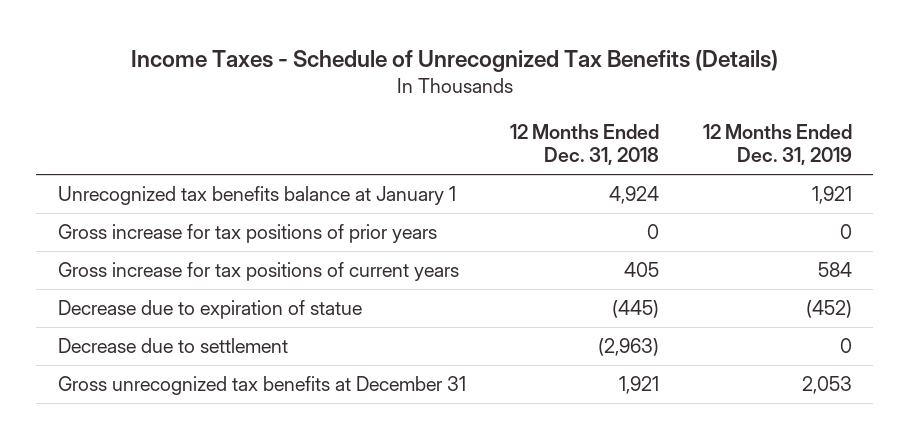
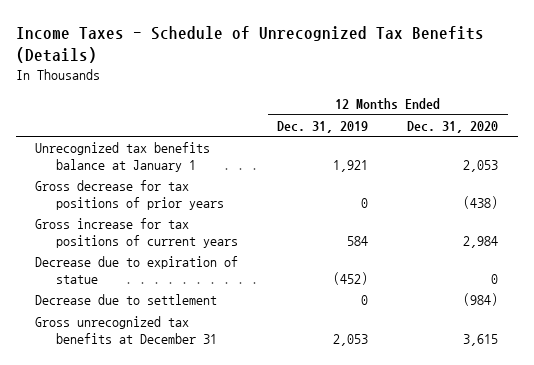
- | 12 Months Ended Dec. 31, 2018 | 12 Months Ended Dec. 31, 2019
+ | 12 Months Ended Dec. 31, 2019 | 12 Months Ended Dec. 31, 2020
- Gross increase for tax positions of prior years | 0 | 0
+ Gross decrease for tax positions of prior years | 0 | (438)

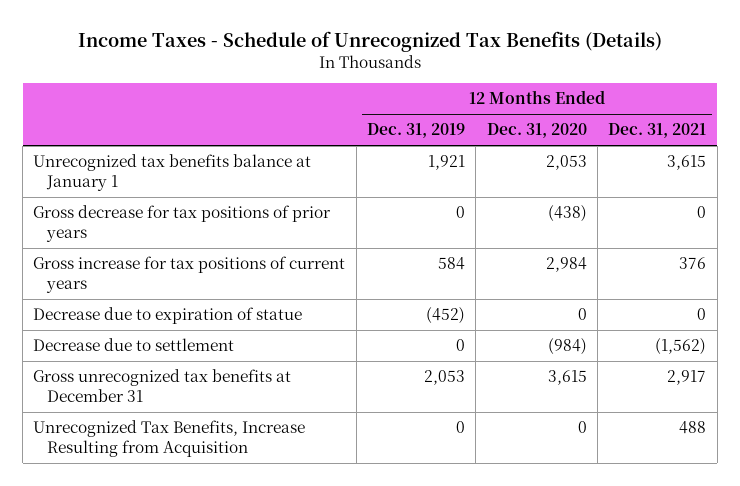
- | 12 Months Ended Dec. 31, 2019 | 12 Months Ended Dec. 31, 2020
+ | 12 Months Ended Dec. 31, 2019 | 12 Months Ended Dec. 31, 2020 | 12 Months Ended Dec. 31, 2021
+ Unrecognized Tax Benefits, Increase Resulting from Acquisition | 0 | 0 | 488

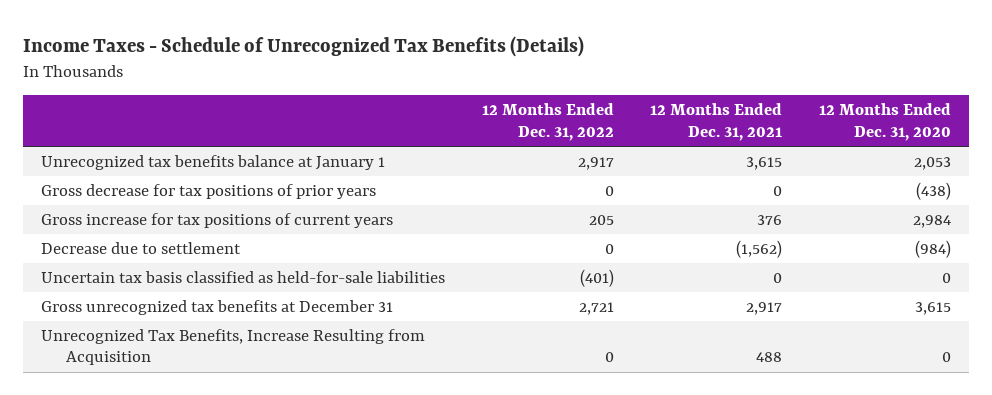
- | 12 Months Ended Dec. 31, 2019 | 12 Months Ended Dec. 31, 2020 | 12 Months Ended Dec. 31, 2021
+ | 12 Months Ended Dec. 31, 2022 | 12 Months Ended Dec. 31, 2021 | 12 Months Ended Dec. 31, 2020
- Decrease due to expiration of statue | (452) | 0 | 0
+ Uncertain tax basis classified as held-for-sale liabilities | (401) | 0 | 0

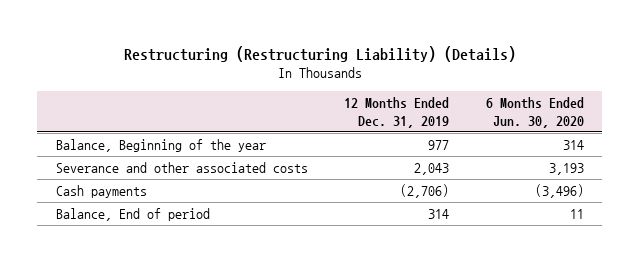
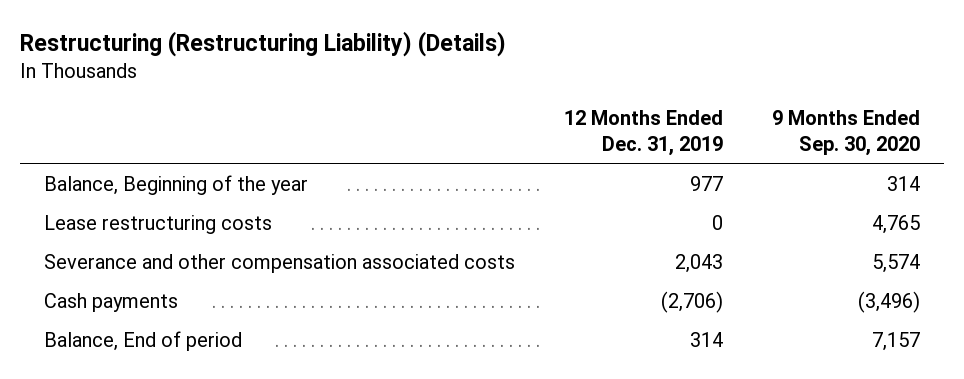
- | 12 Months Ended Dec. 31, 2019 | 6 Months Ended Jun. 30, 2020
+ | 12 Months Ended Dec. 31, 2019 | 9 Months Ended Sep. 30, 2020
- Severance and other associated costs | 2,043 | 3,193
+ Lease restructuring costs | 0 | 4,765
+ Severance and other compensation associated costs | 2,043 | 5,574

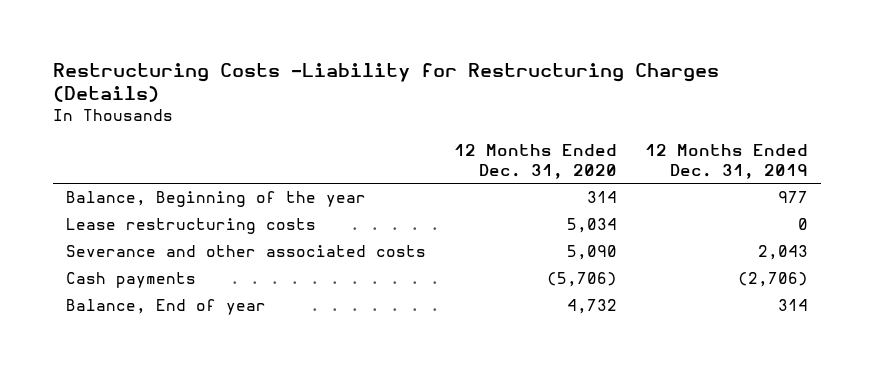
- Restructuring (Restructuring Liability) (Details)
+ Restructuring Costs -Liability for Restructuring Charges (Details)
- | 12 Months Ended Dec. 31, 2019 | 9 Months Ended Sep. 30, 2020
+ | 12 Months Ended Dec. 31, 2020 | 12 Months Ended Dec. 31, 2019
- Severance and other compensation associated costs | 2,043 | 5,574
+ Severance and other associated costs | 5,090 | 2,043
- Balance, End of period | 314 | 7,157
+ Balance, End of year | 4,732 | 314

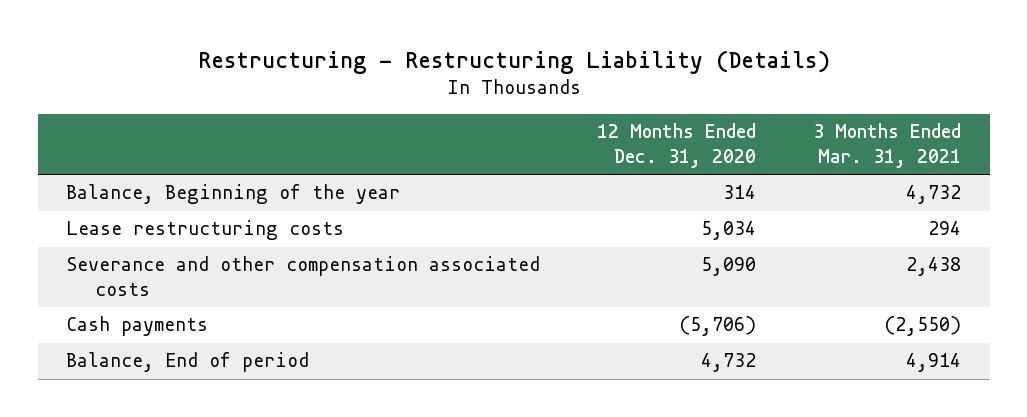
- Restructuring Costs -Liability for Restructuring Charges (Details)
+ Restructuring - Restructuring Liability (Details)
- | 12 Months Ended Dec. 31, 2020 | 12 Months Ended Dec. 31, 2019
+ | 12 Months Ended Dec. 31, 2020 | 3 Months Ended Mar. 31, 2021
- Severance and other associated costs | 5,090 | 2,043
+ Severance and other compensation associated costs | 5,090 | 2,438
- Balance, End of year | 4,732 | 314
+ Balance, End of period | 4,732 | 4,914

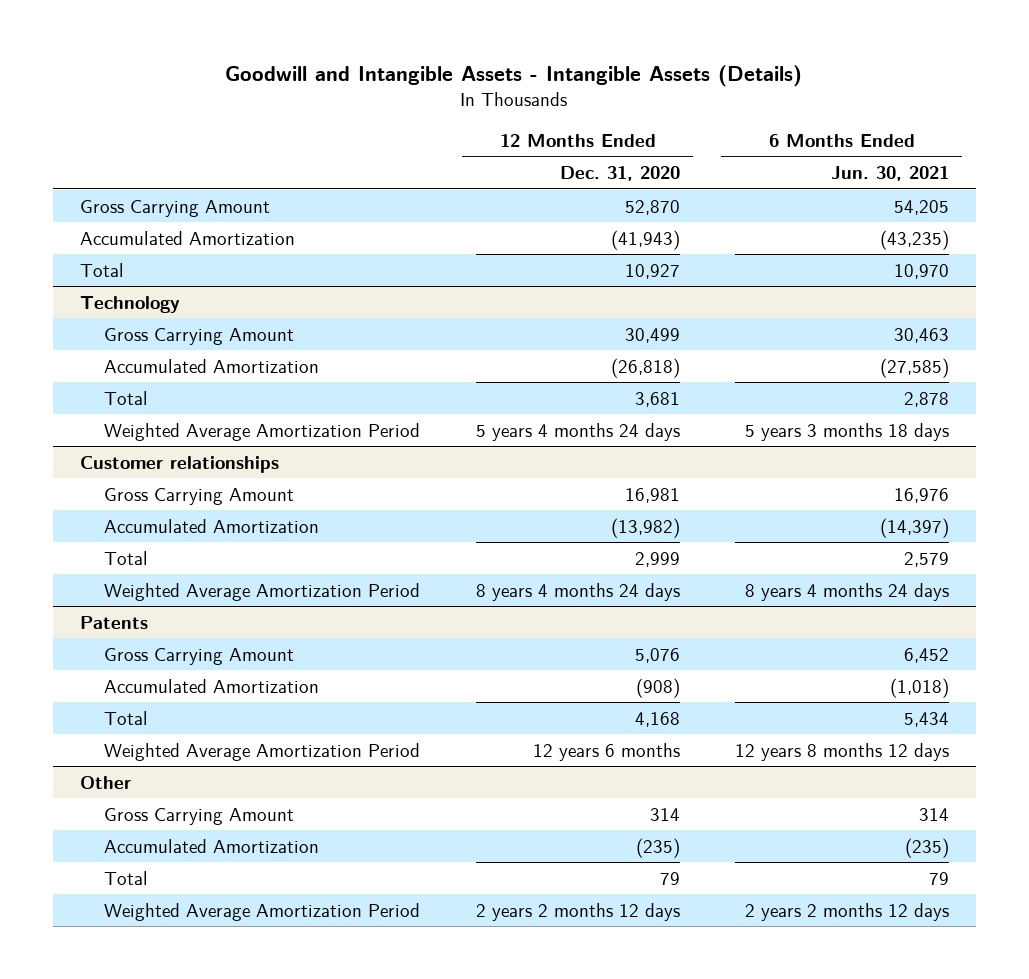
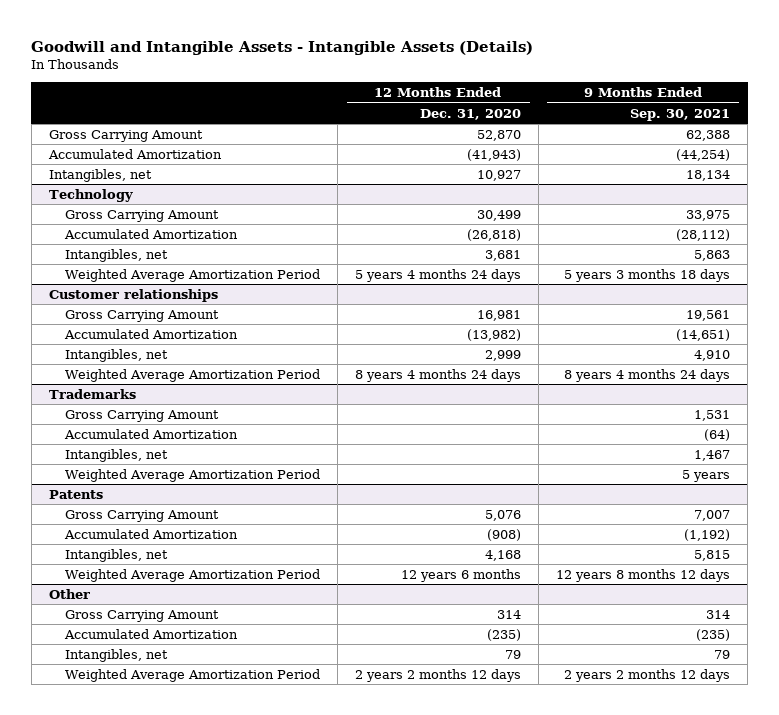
- | 12 Months Ended Dec. 31, 2020 | 6 Months Ended Jun. 30, 2021
+ | 12 Months Ended Dec. 31, 2020 | 9 Months Ended Sep. 30, 2021
- Total | 10,927 | 10,970
+ Intangibles, net | 10,927 | 18,134
@ Technology
- Total | 3,681 | 2,878
+ Intangibles, net | 3,681 | 5,863
@ Customer relationships
- Total | 2,999 | 2,579
+ Intangibles, net | 2,999 | 4,910
+ Trademarks
+ Gross Carrying Amount | | 1,531
+ Accumulated Amortization | | (64)
+ Intangibles, net | | 1,467
+ Weighted Average Amortization Period | | 5 years
@ Patents
- Total | 4,168 | 5,434
+ Intangibles, net | 4,168 | 5,815
@ Other
- Total | 79 | 79
+ Intangibles, net | 79 | 79

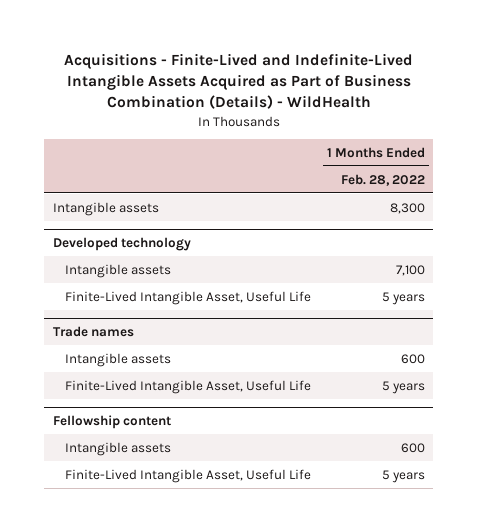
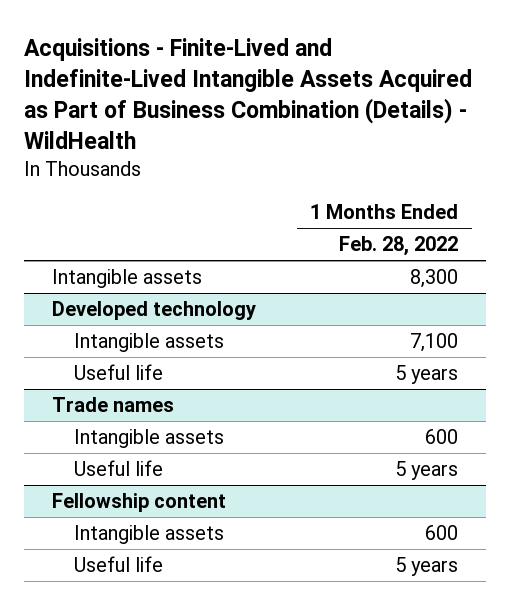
@ Developed technology
- Finite-Lived Intangible Asset, Useful Life | 5 years
+ Useful life | 5 years
@ Trade names
- Finite-Lived Intangible Asset, Useful Life | 5 years
+ Useful life | 5 years
@ Fellowship content
- Finite-Lived Intangible Asset, Useful Life | 5 years
+ Useful life | 5 years

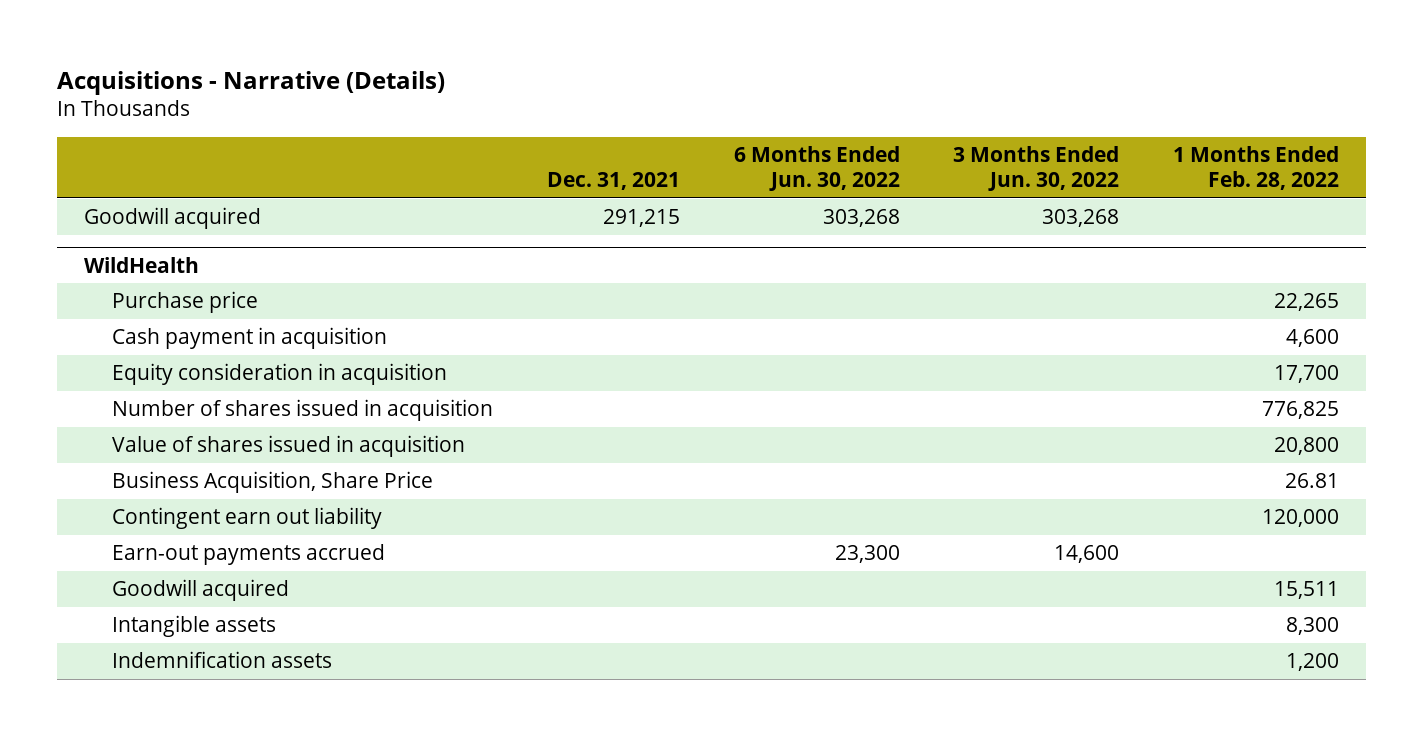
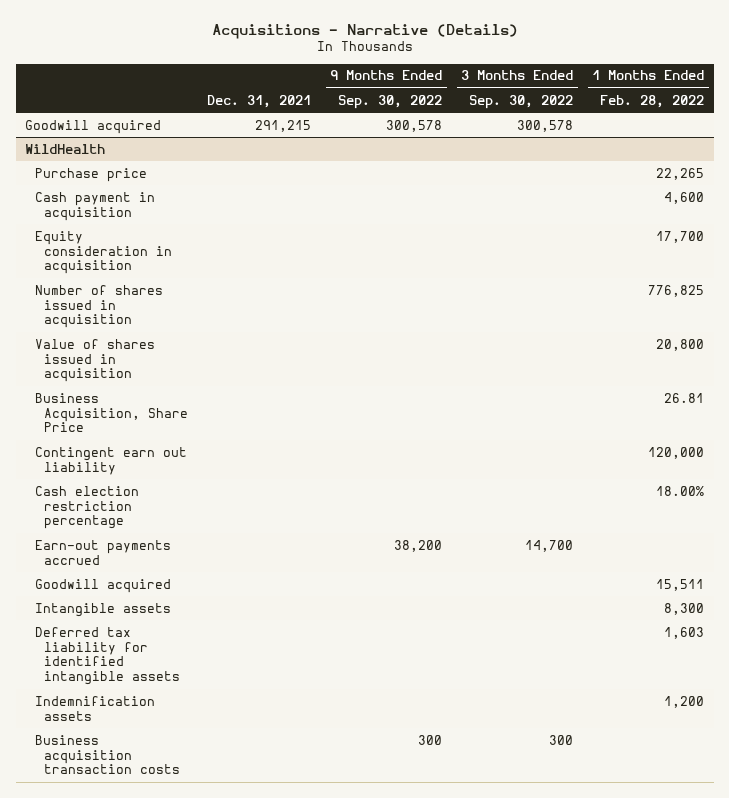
- | Dec. 31, 2021 | 6 Months Ended Jun. 30, 2022 | 3 Months Ended Jun. 30, 2022 | 1 Months Ended Feb. 28, 2022
+ | Dec. 31, 2021 | 9 Months Ended Sep. 30, 2022 | 3 Months Ended Sep. 30, 2022 | 1 Months Ended Feb. 28, 2022
@ WildHealth
+ Cash election restriction percentage | | | | 18.00%
+ Deferred tax liability for identified intangible assets | | | | 1,603
+ Business acquisition transaction costs | | 300 | 300 |

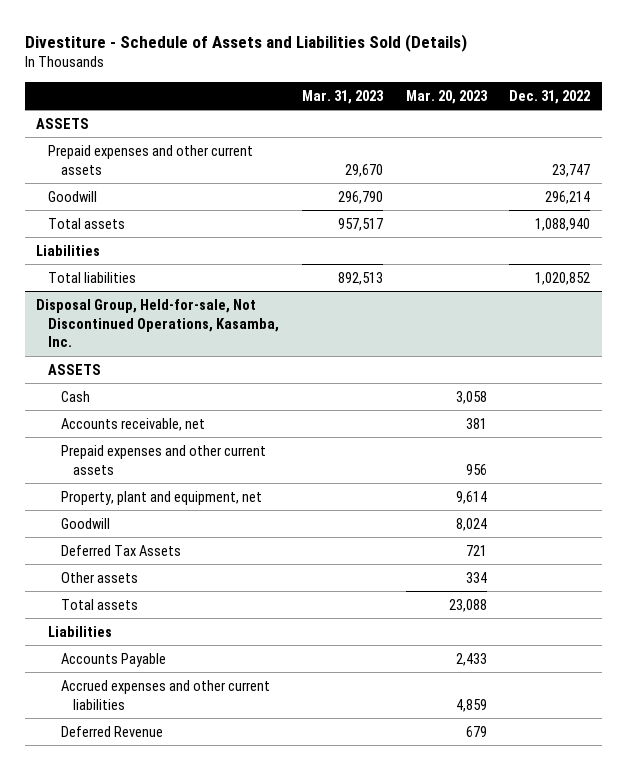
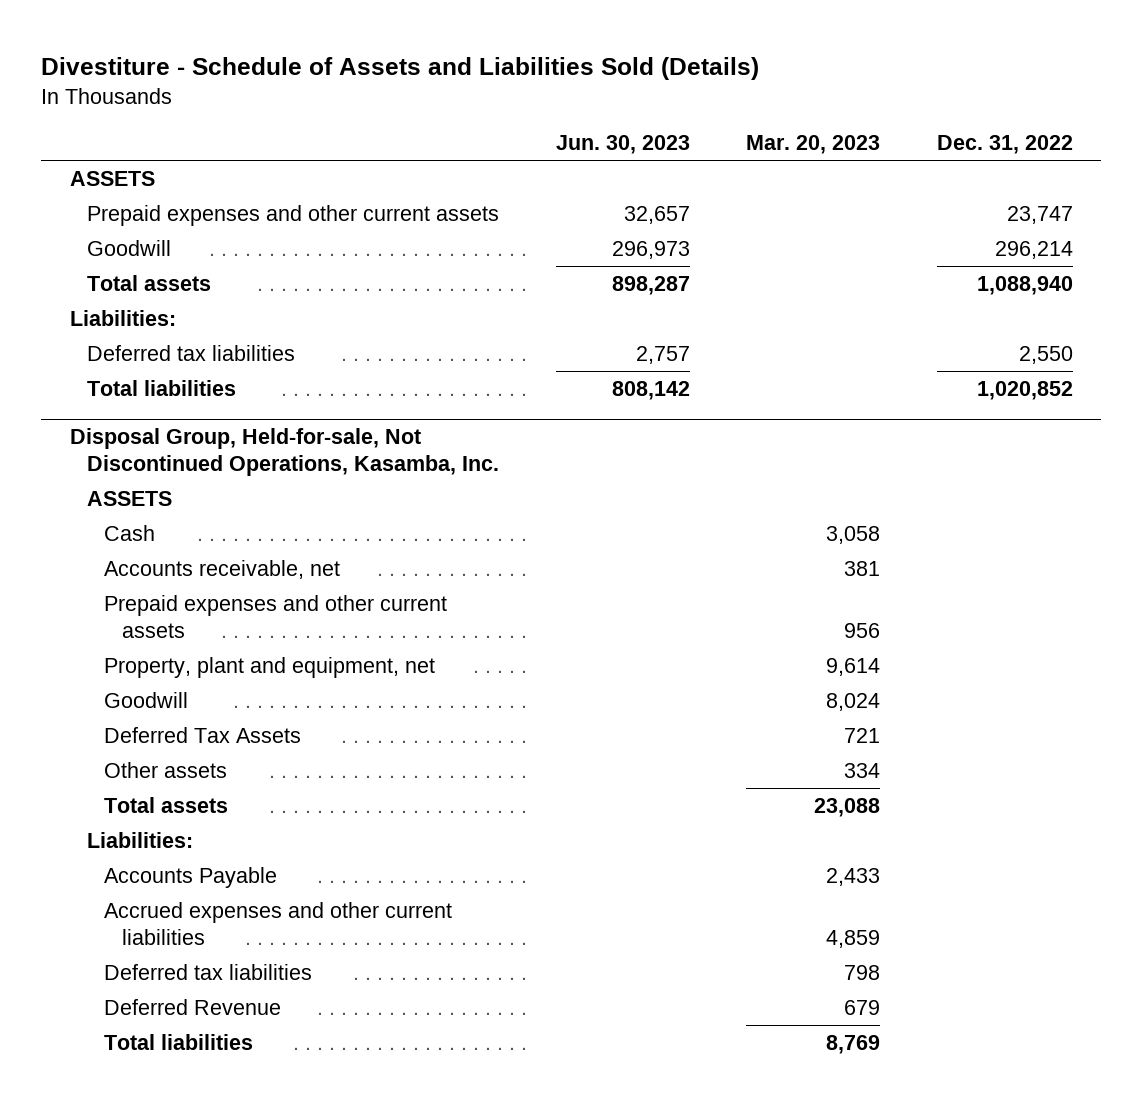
- | Mar. 31, 2023 | Mar. 20, 2023 | Dec. 31, 2022
+ | Jun. 30, 2023 | Mar. 20, 2023 | Dec. 31, 2022
- Liabilities
+ Liabilities:
+ Deferred tax liabilities | 2,757 | | 2,550
@ Disposal Group, Held-for-sale, Not Discontinued Operations, Kasamba, Inc.
- Liabilities
+ Liabilities:
+ Deferred tax liabilities | | 798 |
+ Total liabilities | | 8,769 |

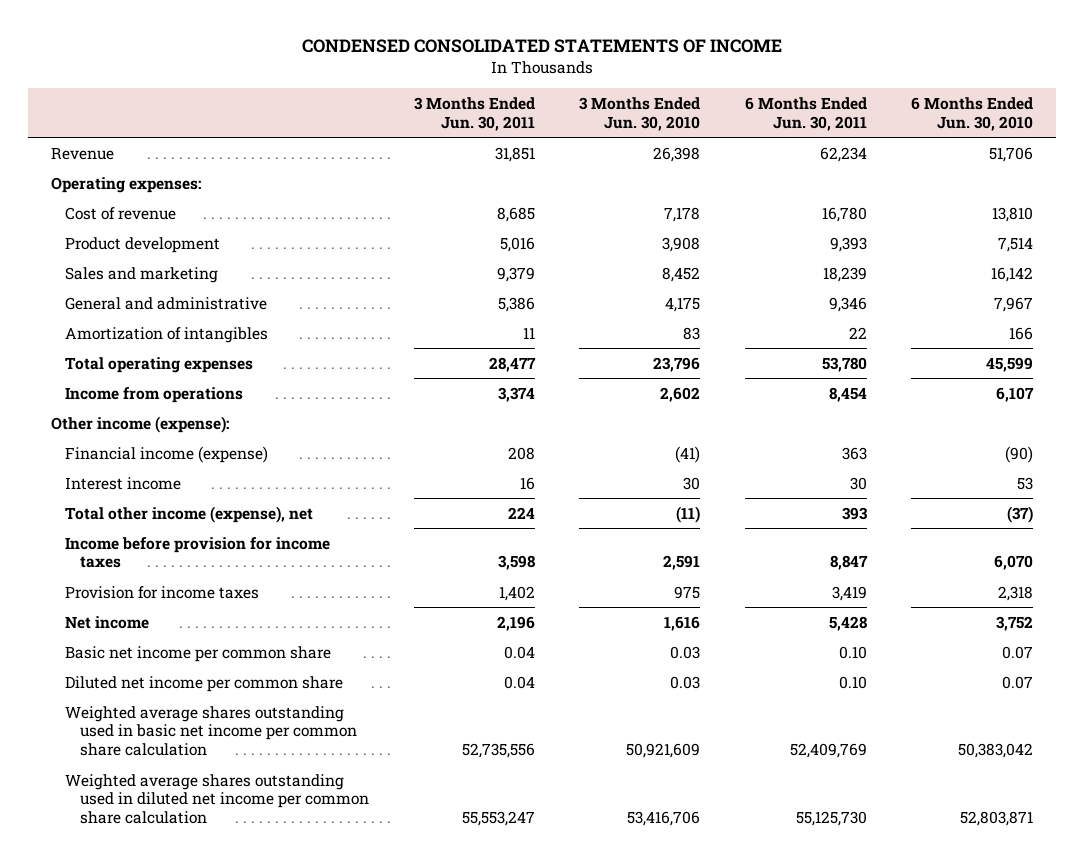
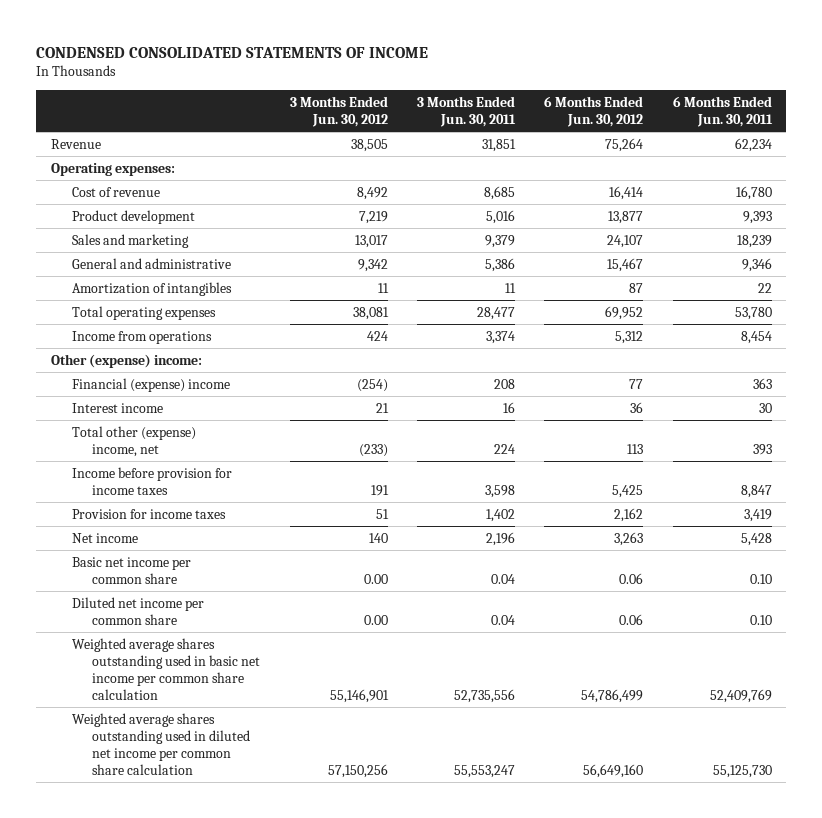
- | 3 Months Ended Jun. 30, 2011 | 3 Months Ended Jun. 30, 2010 | 6 Months Ended Jun. 30, 2011 | 6 Months Ended Jun. 30, 2010
+ | 3 Months Ended Jun. 30, 2012 | 3 Months Ended Jun. 30, 2011 | 6 Months Ended Jun. 30, 2012 | 6 Months Ended Jun. 30, 2011
- Other income (expense):
- Financial income (expense) | 208 | (41) | 363 | (90)
+ Other (expense) income:
+ Financial (expense) income | (254) | 208 | 77 | 363
- Total other income (expense), net | 224 | (11) | 393 | (37)
+ Total other (expense) income, net | (233) | 224 | 113 | 393

